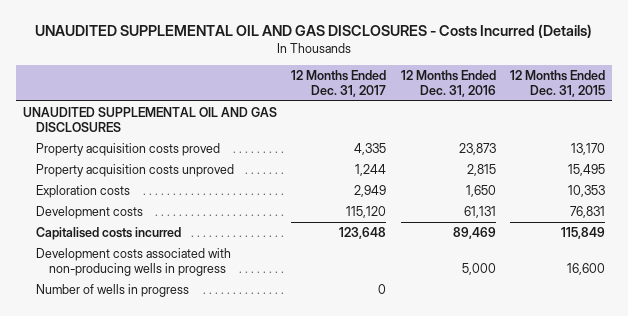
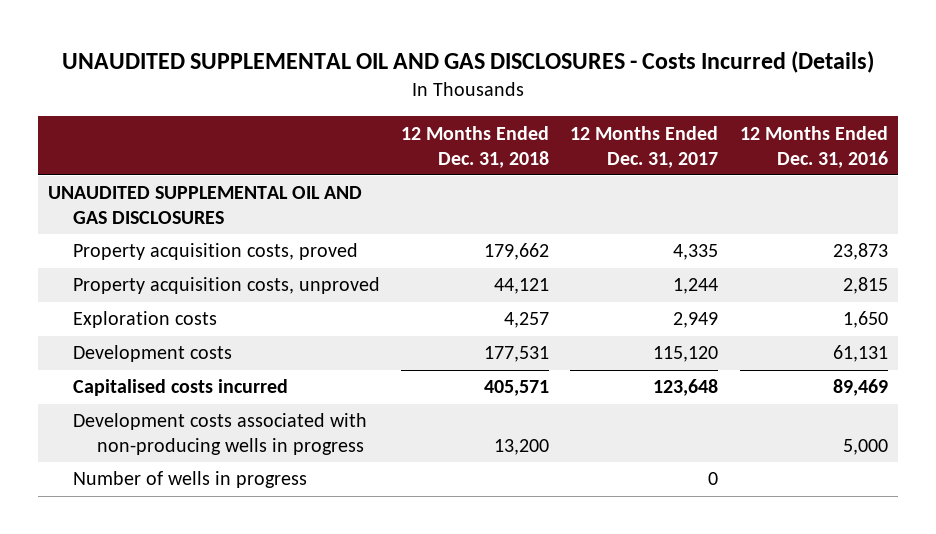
- | 12 Months Ended Dec. 31, 2017 | 12 Months Ended Dec. 31, 2016 | 12 Months Ended Dec. 31, 2015
+ | 12 Months Ended Dec. 31, 2018 | 12 Months Ended Dec. 31, 2017 | 12 Months Ended Dec. 31, 2016
- Property acquisition costs proved | 4,335 | 23,873 | 13,170
- Property acquisition costs unproved | 1,244 | 2,815 | 15,495
+ Property acquisition costs, proved | 179,662 | 4,335 | 23,873
+ Property acquisition costs, unproved | 44,121 | 1,244 | 2,815

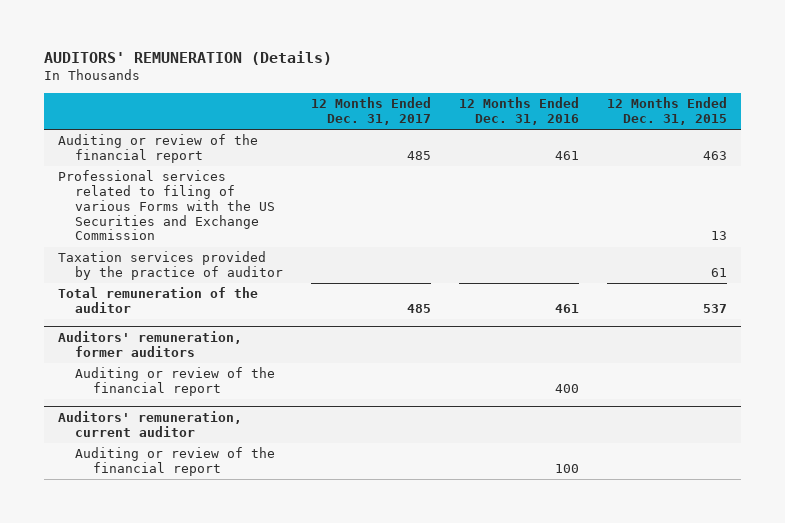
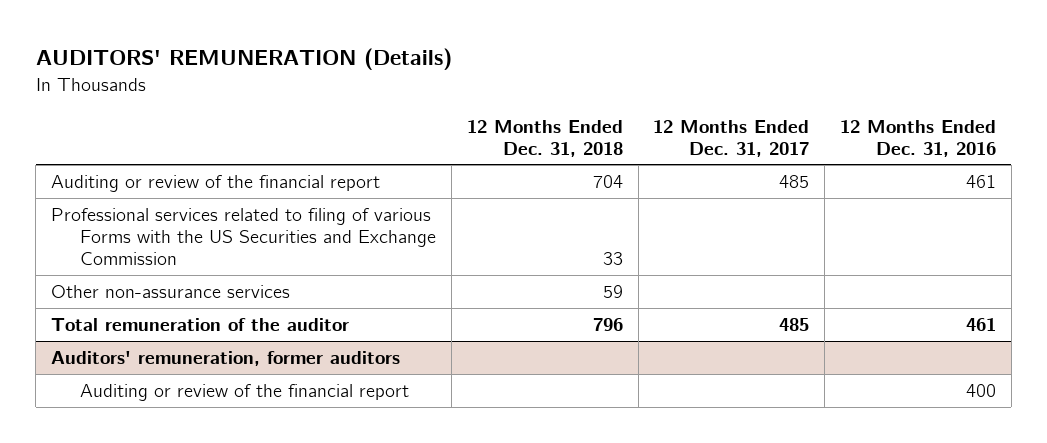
- | 12 Months Ended Dec. 31, 2017 | 12 Months Ended Dec. 31, 2016 | 12 Months Ended Dec. 31, 2015
+ | 12 Months Ended Dec. 31, 2018 | 12 Months Ended Dec. 31, 2017 | 12 Months Ended Dec. 31, 2016
- Taxation services provided by the practice of auditor | | | 61
+ Other non-assurance services | 59 | |
- Auditors' remuneration, current auditor
- Auditing or review of the financial report | | 100 |

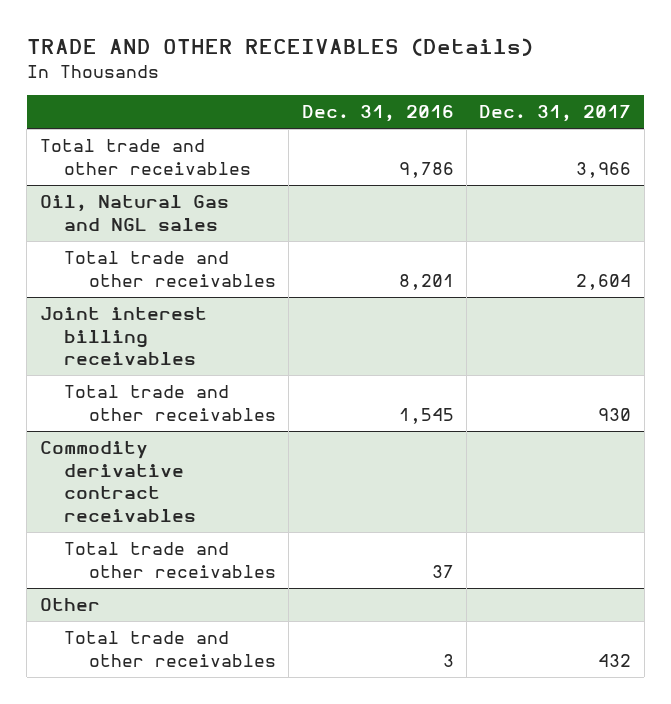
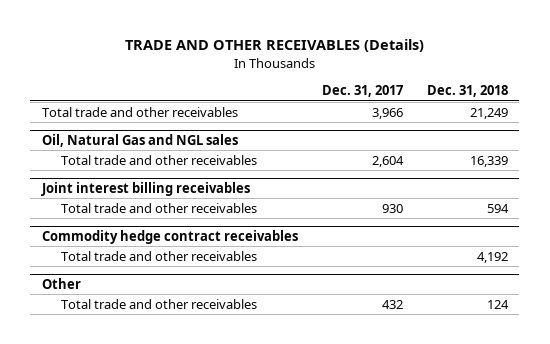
- | Dec. 31, 2016 | Dec. 31, 2017
+ | Dec. 31, 2017 | Dec. 31, 2018
- Commodity derivative contract receivables
+ Commodity hedge contract receivables

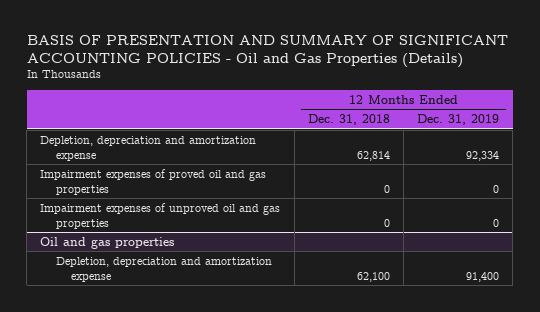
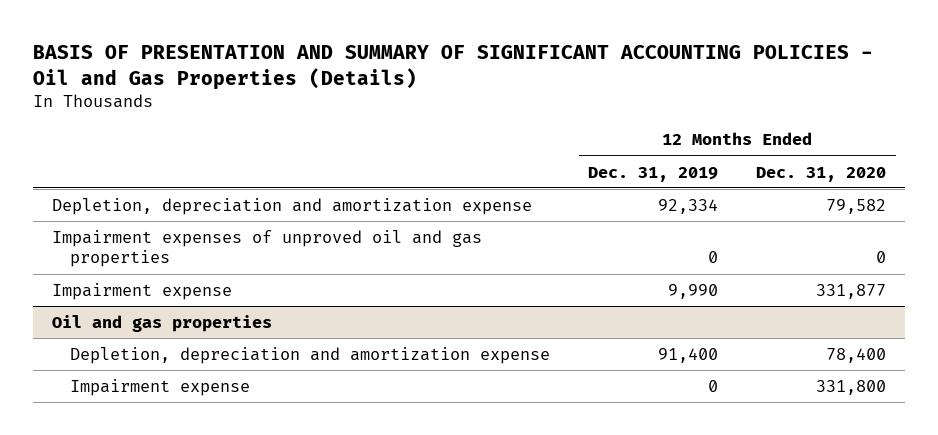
- | 12 Months Ended Dec. 31, 2018 | 12 Months Ended Dec. 31, 2019
+ | 12 Months Ended Dec. 31, 2019 | 12 Months Ended Dec. 31, 2020
- Impairment expenses of proved oil and gas properties | 0 | 0
+ Impairment expense | 9,990 | 331,877
@ Oil and gas properties
+ Impairment expense | 0 | 331,800

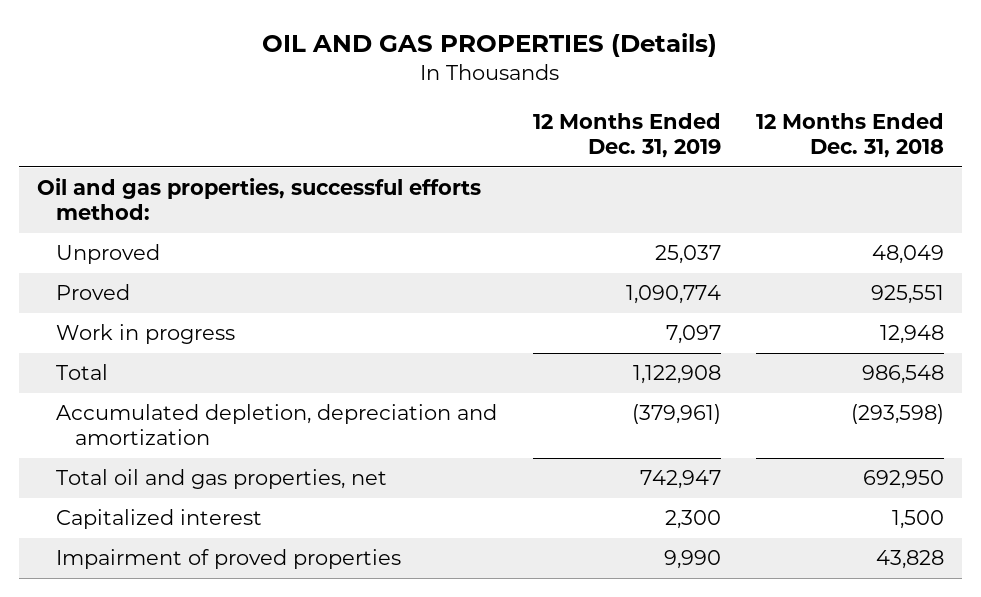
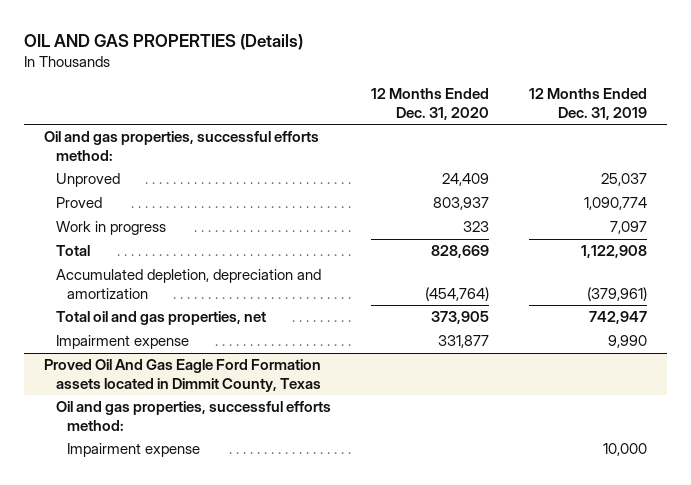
- | 12 Months Ended Dec. 31, 2019 | 12 Months Ended Dec. 31, 2018
+ | 12 Months Ended Dec. 31, 2020 | 12 Months Ended Dec. 31, 2019
- Capitalized interest | 2,300 | 1,500
- Impairment of proved properties | 9,990 | 43,828
+ Impairment expense | 331,877 | 9,990
+ Proved Oil And Gas Eagle Ford Formation assets located in Dimmit County, Texas
+ Oil and gas properties, successful efforts method:
+ Impairment expense | | 10,000

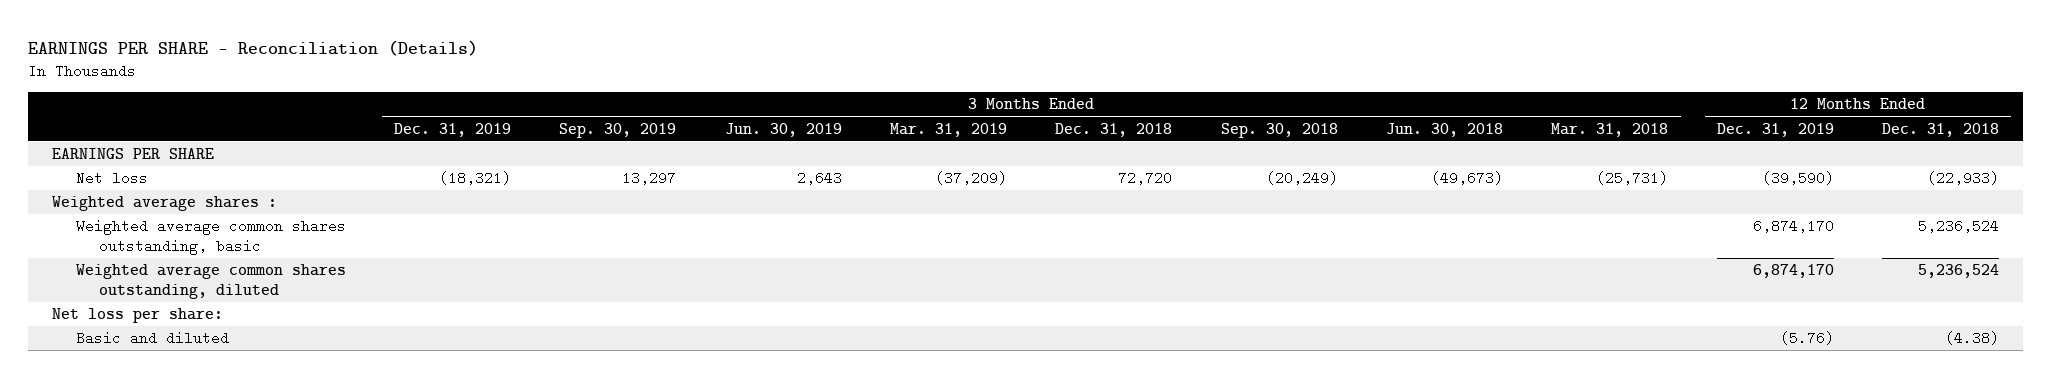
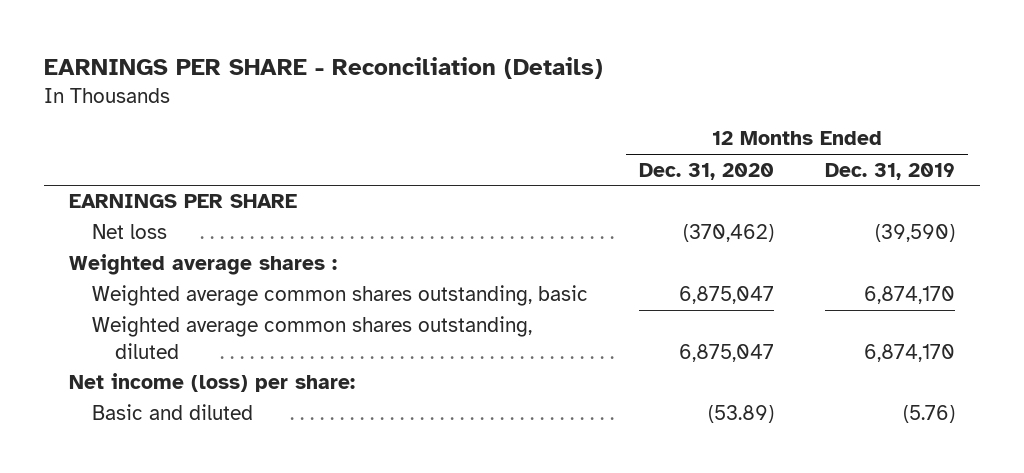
- | 3 Months Ended Dec. 31, 2019 | 3 Months Ended Sep. 30, 2019 | 3 Months Ended Jun. 30, 2019 | 3 Months Ended Mar. 31, 2019 | 3 Months Ended Dec. 31, 2018 | 3 Months Ended Sep. 30, 2018 | 3 Months Ended Jun. 30, 2018 | 3 Months Ended Mar. 31, 2018 | 12 Months Ended Dec. 31, 2019 | 12 Months Ended Dec. 31, 2018
+ | 12 Months Ended Dec. 31, 2020 | 12 Months Ended Dec. 31, 2019
- Net loss per share:
+ Net income (loss) per share:

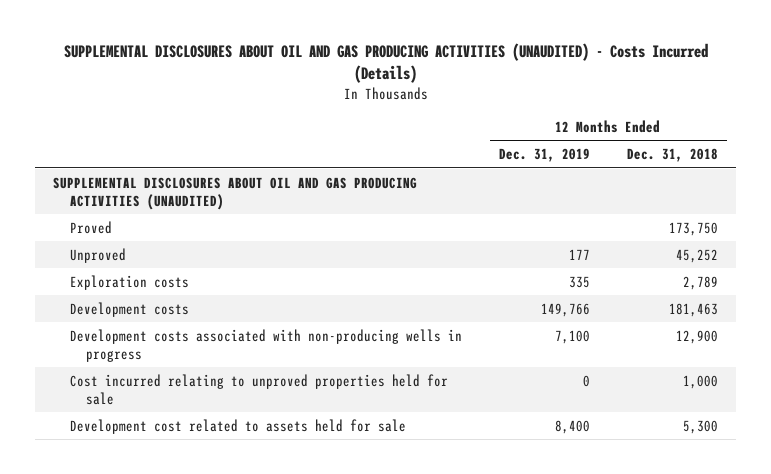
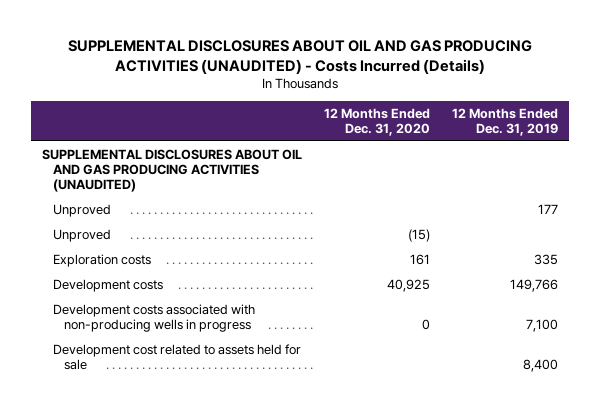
- | 12 Months Ended Dec. 31, 2019 | 12 Months Ended Dec. 31, 2018
+ | 12 Months Ended Dec. 31, 2020 | 12 Months Ended Dec. 31, 2019
- Proved | | 173,750
+ Unproved | (15) |
- Cost incurred relating to unproved properties held for sale | 0 | 1,000

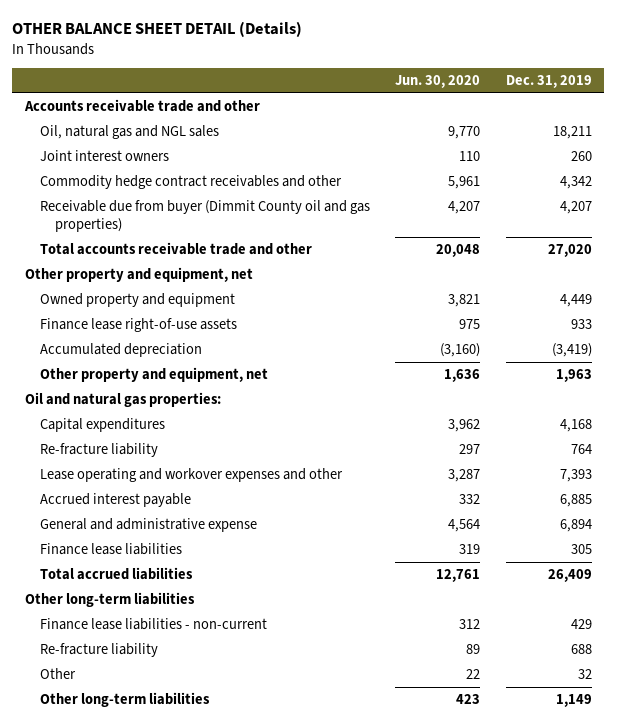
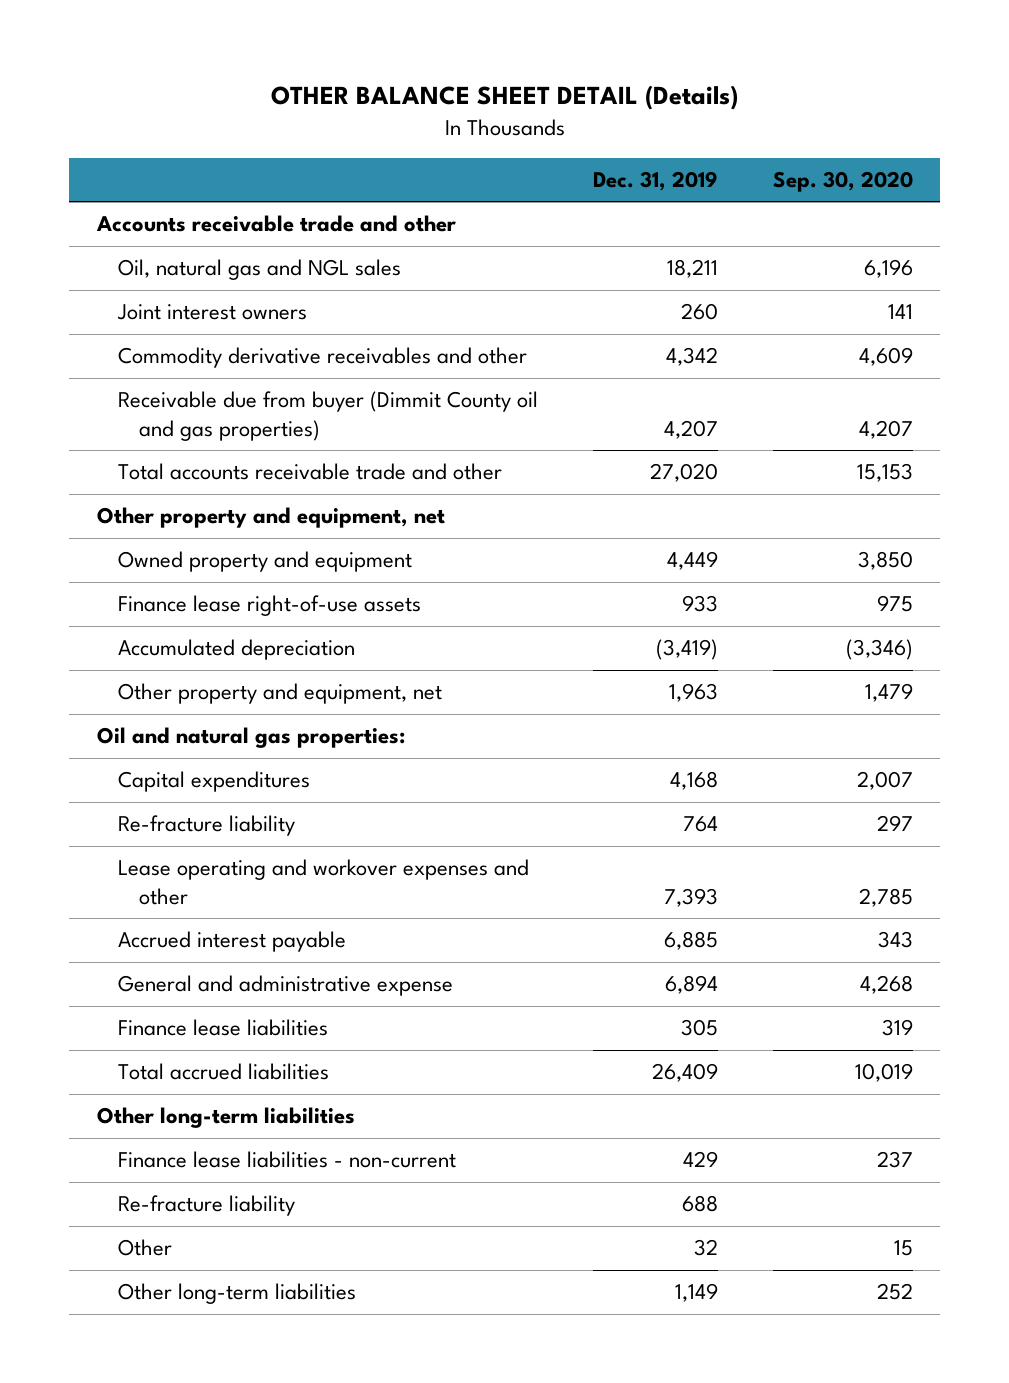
- | Jun. 30, 2020 | Dec. 31, 2019
+ | Dec. 31, 2019 | Sep. 30, 2020
- Commodity hedge contract receivables and other | 5,961 | 4,342
+ Commodity derivative receivables and other | 4,342 | 4,609

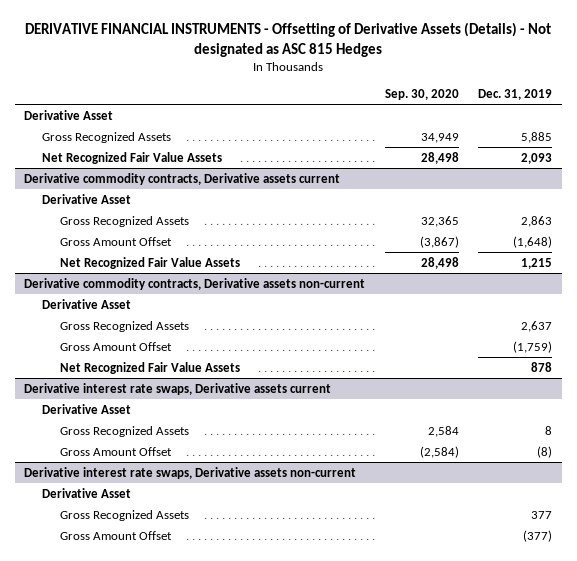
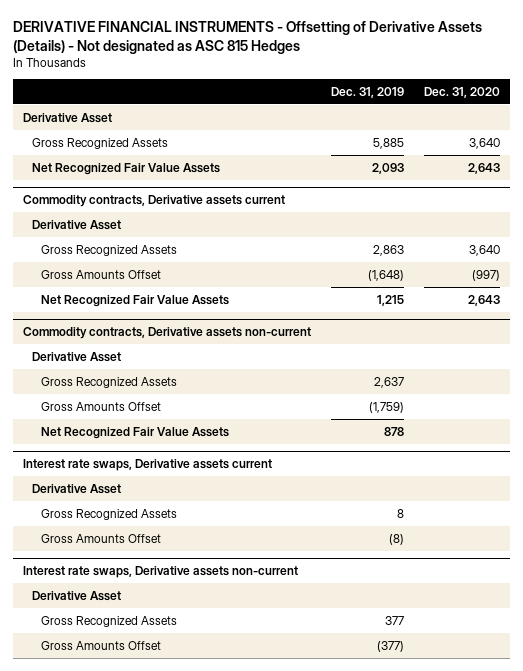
- | Sep. 30, 2020 | Dec. 31, 2019
+ | Dec. 31, 2019 | Dec. 31, 2020
- Derivative commodity contracts, Derivative assets current
+ Commodity contracts, Derivative assets current
- Gross Amount Offset | (3,867) | (1,648)
+ Gross Amounts Offset | (1,648) | (997)
- Derivative commodity contracts, Derivative assets non-current
+ Commodity contracts, Derivative assets non-current
- Gross Amount Offset | | (1,759)
+ Gross Amounts Offset | (1,759) |
- Derivative interest rate swaps, Derivative assets current
+ Interest rate swaps, Derivative assets current
- Gross Amount Offset | (2,584) | (8)
- Derivative interest rate swaps, Derivative assets non-current
+ Gross Amounts Offset | (8) |
+ Interest rate swaps, Derivative assets non-current
- Gross Amount Offset | | (377)
+ Gross Amounts Offset | (377) |

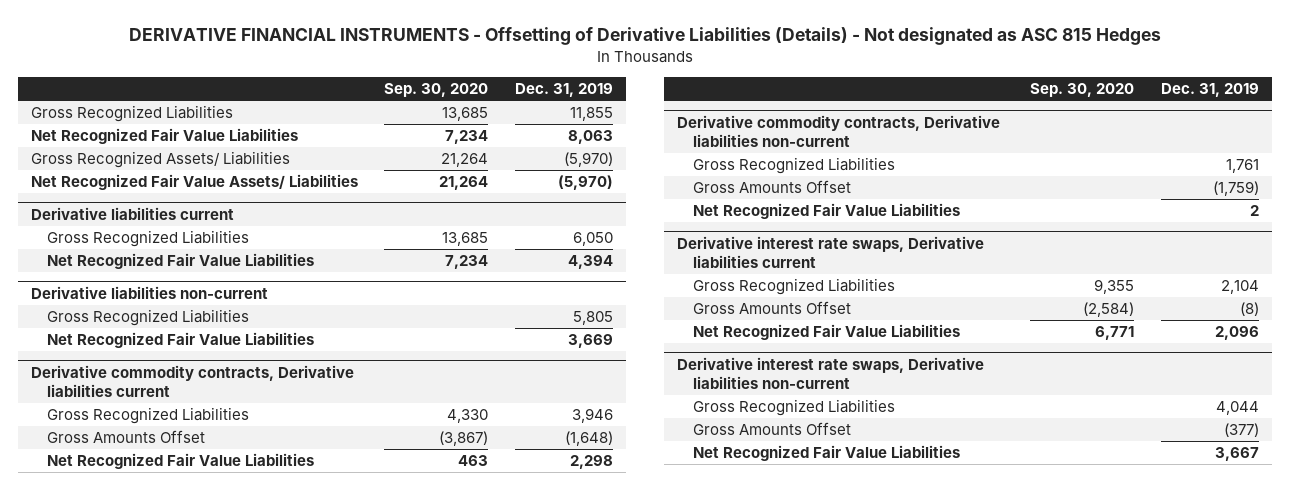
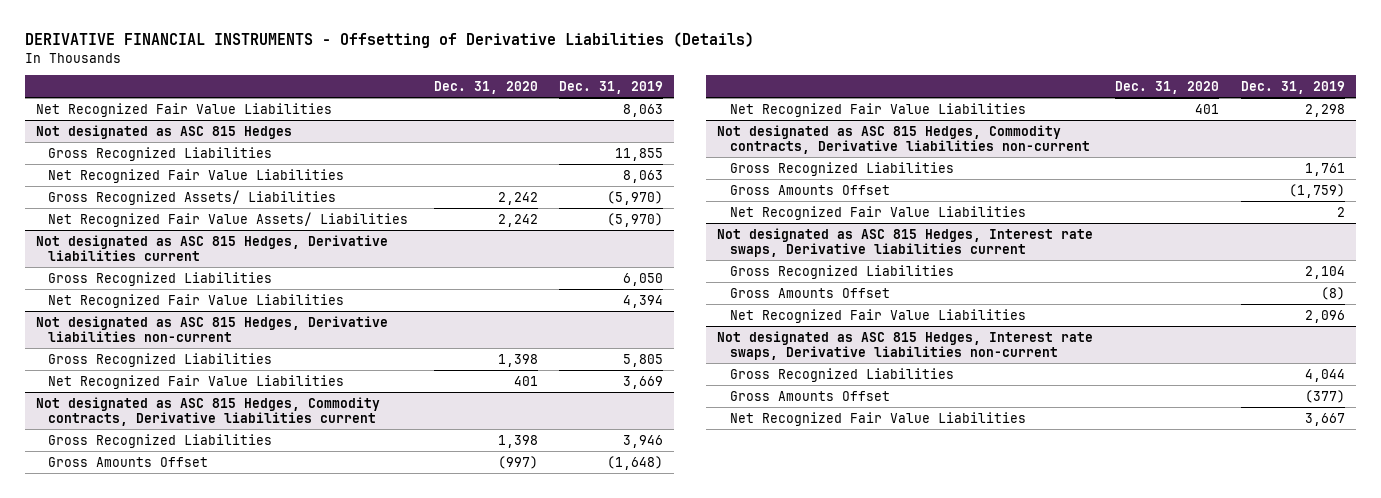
- DERIVATIVE FINANCIAL INSTRUMENTS - Offsetting of Derivative Liabilities (Details) - Not designated as ASC 815 Hedges
+ DERIVATIVE FINANCIAL INSTRUMENTS - Offsetting of Derivative Liabilities (Details)
- | Sep. 30, 2020 | Dec. 31, 2019
+ | Dec. 31, 2020 | Dec. 31, 2019
+ Net Recognized Fair Value Liabilities | | 8,063
+ Not designated as ASC 815 Hedges
- Derivative liabilities current
+ Not designated as ASC 815 Hedges, Derivative liabilities current
- Derivative liabilities non-current
+ Not designated as ASC 815 Hedges, Derivative liabilities non-current
- Derivative commodity contracts, Derivative liabilities current
+ Not designated as ASC 815 Hedges, Commodity contracts, Derivative liabilities current
- Derivative commodity contracts, Derivative liabilities non-current
+ Not designated as ASC 815 Hedges, Commodity contracts, Derivative liabilities non-current
- Derivative interest rate swaps, Derivative liabilities current
+ Not designated as ASC 815 Hedges, Interest rate swaps, Derivative liabilities current
- Derivative interest rate swaps, Derivative liabilities non-current
+ Not designated as ASC 815 Hedges, Interest rate swaps, Derivative liabilities non-current

